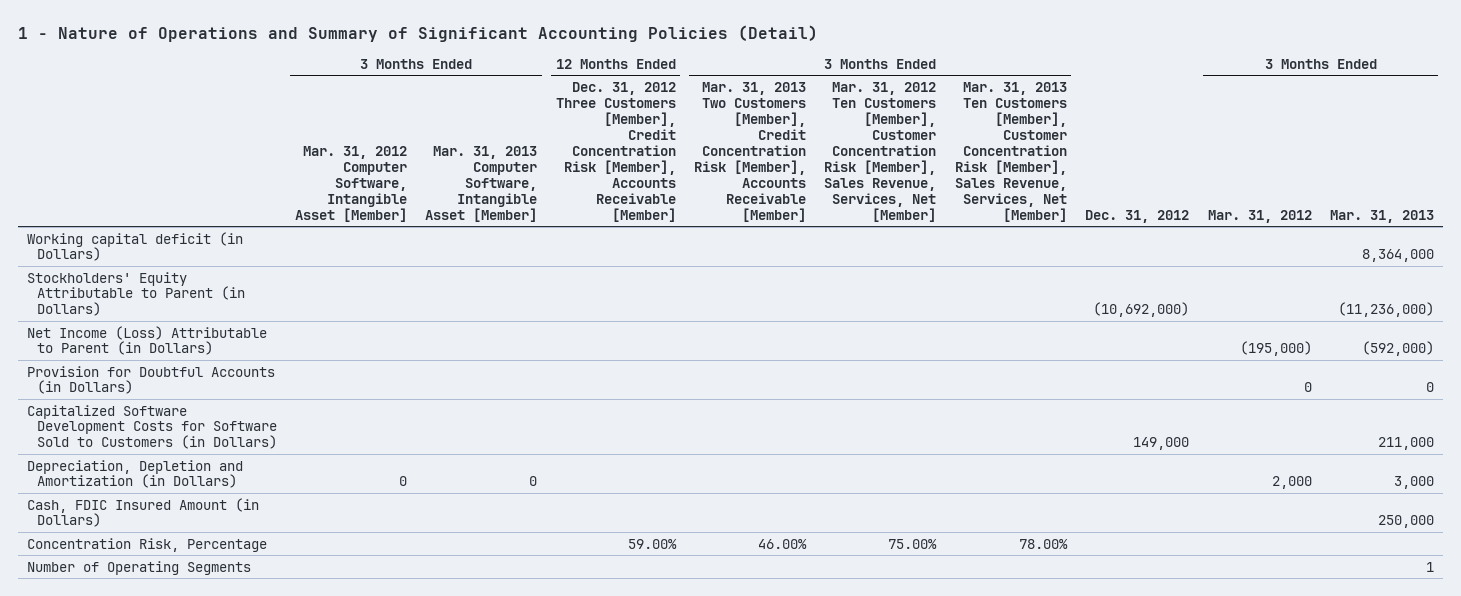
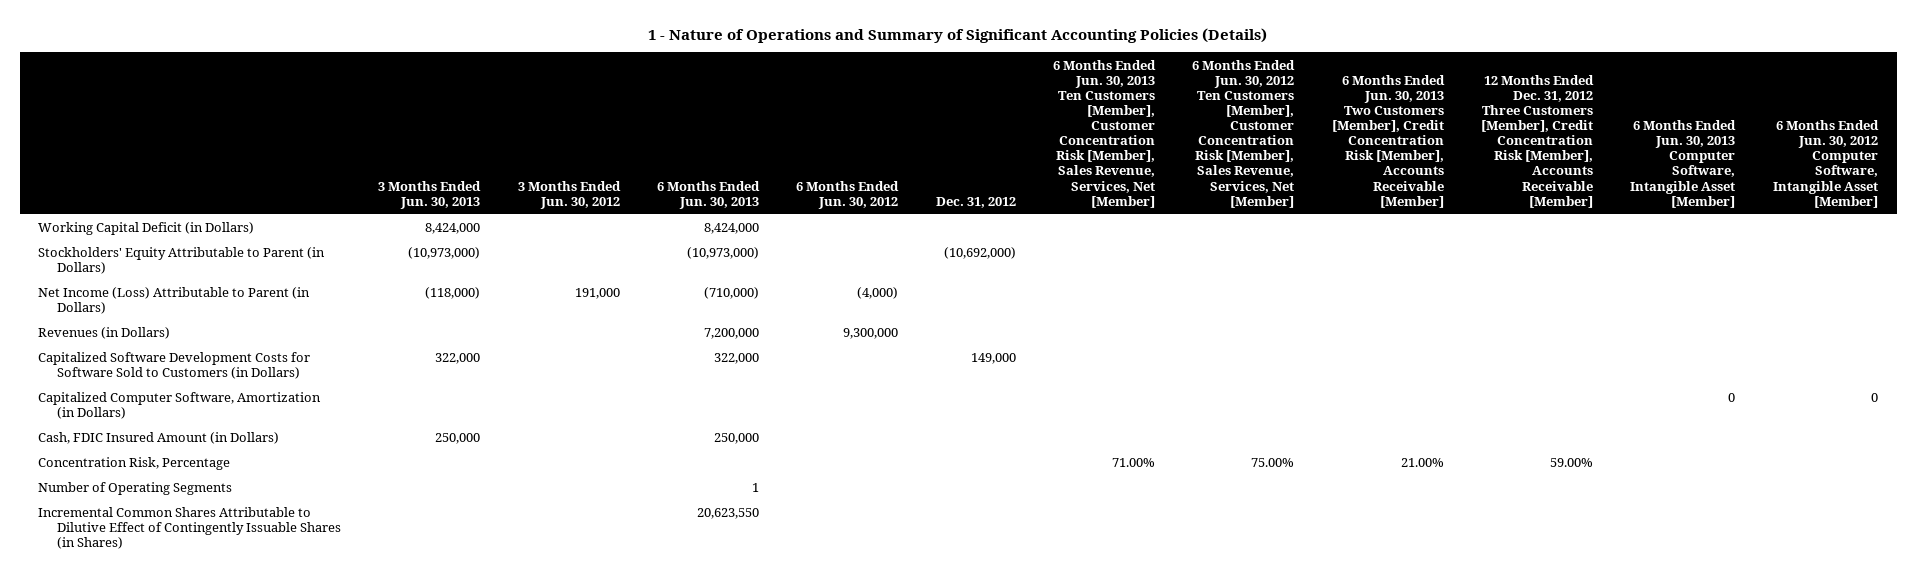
- 1 - Nature of Operations and Summary of Significant Accounting Policies (Detail)
+ 1 - Nature of Operations and Summary of Significant Accounting Policies (Details)
- | 3 Months Ended Mar. 31, 2012 Computer Software, Intangible Asset [Member] | 3 Months Ended Mar. 31, 2013 Computer Software, Intangible Asset [Member] | 12 Months Ended Dec. 31, 2012 Three Customers [Member], Credit Concentration Risk [Member], Accounts Receivable [Member] | 3 Months Ended Mar. 31, 2013 Two Customers [Member], Credit Concentration Risk [Member], Accounts Receivable [Member] | 3 Months Ended Mar. 31, 2012 Ten Customers [Member], Customer Concentration Risk [Member], Sales Revenue, Services, Net [Member] | 3 Months Ended Mar. 31, 2013 Ten Customers [Member], Customer Concentration Risk [Member], Sales Revenue, Services, Net [Member] | Dec. 31, 2012 | 3 Months Ended Mar. 31, 2012 | 3 Months Ended Mar. 31, 2013
+ | 3 Months Ended Jun. 30, 2013 | 3 Months Ended Jun. 30, 2012 | 6 Months Ended Jun. 30, 2013 | 6 Months Ended Jun. 30, 2012 | Dec. 31, 2012 | 6 Months Ended Jun. 30, 2013 Ten Customers [Member], Customer Concentration Risk [Member], Sales Revenue, Services, Net [Member] | 6 Months Ended Jun. 30, 2012 Ten Customers [Member], Customer Concentration Risk [Member], Sales Revenue, Services, Net [Member] | 6 Months Ended Jun. 30, 2013 Two Customers [Member], Credit Concentration Risk [Member], Accounts Receivable [Member] | 12 Months Ended Dec. 31, 2012 Three Customers [Member], Credit Concentration Risk [Member], Accounts Receivable [Member] | 6 Months Ended Jun. 30, 2013 Computer Software, Intangible Asset [Member] | 6 Months Ended Jun. 30, 2012 Computer Software, Intangible Asset [Member]
- Working capital deficit (in Dollars) | | | | | | | | | 8,364,000
+ Working Capital Deficit (in Dollars) | 8,424,000 | | 8,424,000 | | | | | | | |
- Provision for Doubtful Accounts (in Dollars) | | | | | | | | 0 | 0
+ Revenues (in Dollars) | | | 7,200,000 | 9,300,000 | | | | | | |
- Depreciation, Depletion and Amortization (in Dollars) | 0 | 0 | | | | | | 2,000 | 3,000
+ Capitalized Computer Software, Amortization (in Dollars) | | | | | | | | | | 0 | 0
+ Incremental Common Shares Attributable to Dilutive Effect of Contingently Issuable Shares (in Shares) | | | 20,623,550 | | | | | | | |

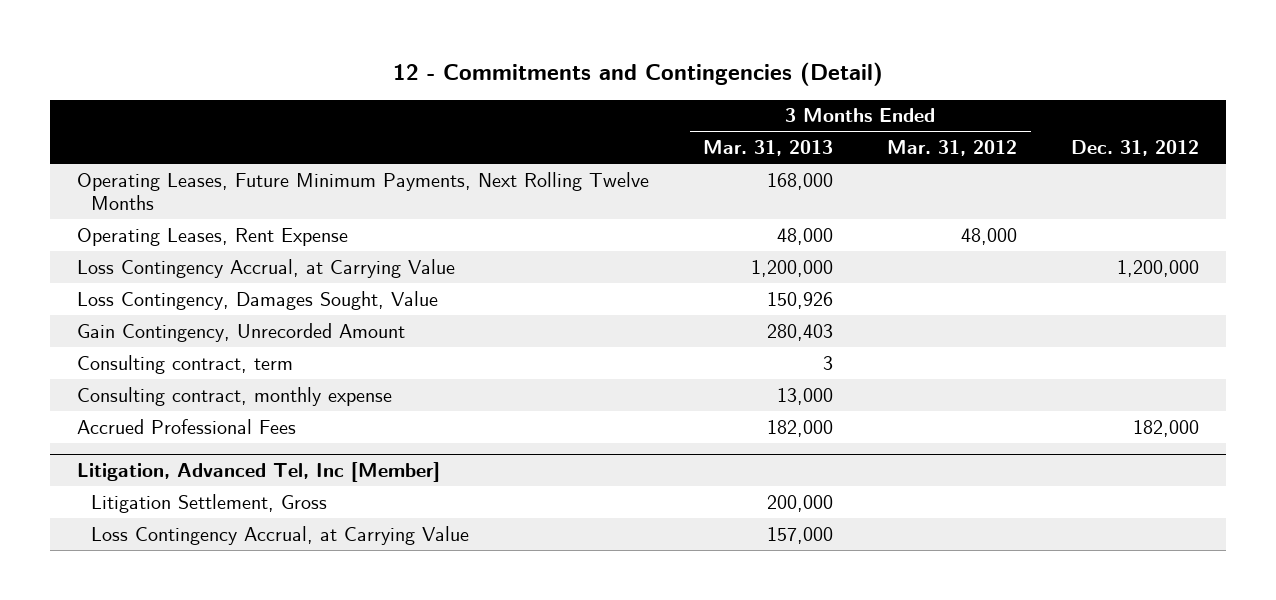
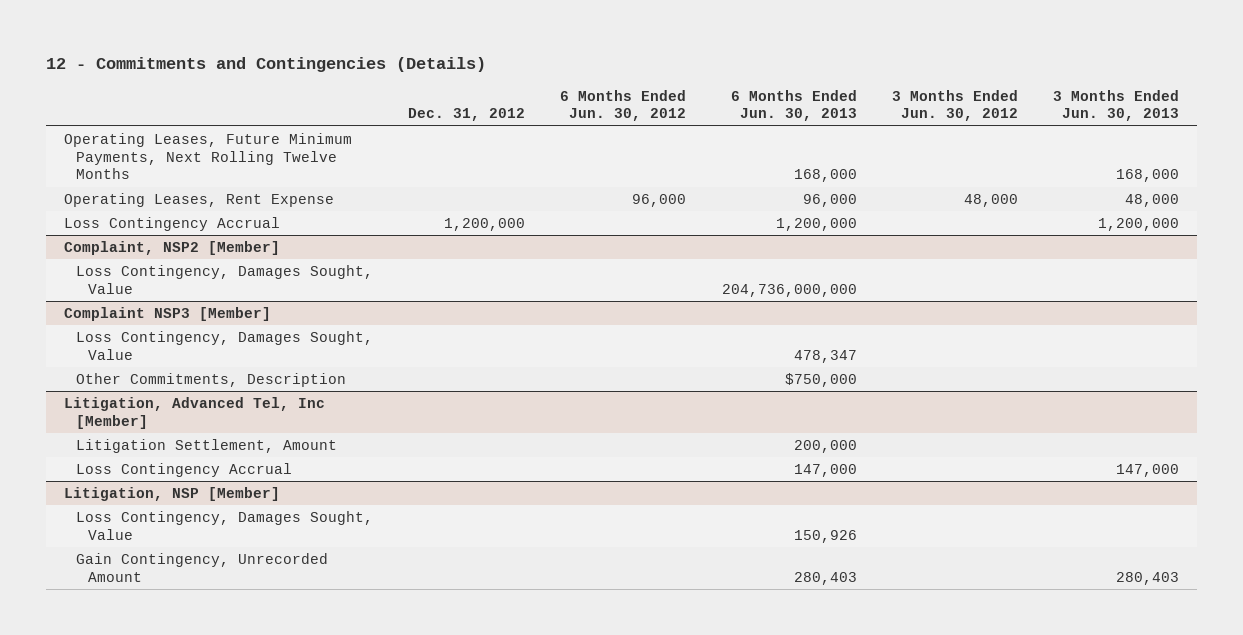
- 12 - Commitments and Contingencies (Detail)
+ 12 - Commitments and Contingencies (Details)
- | 3 Months Ended Mar. 31, 2013 | 3 Months Ended Mar. 31, 2012 | Dec. 31, 2012
+ | Dec. 31, 2012 | 6 Months Ended Jun. 30, 2012 | 6 Months Ended Jun. 30, 2013 | 3 Months Ended Jun. 30, 2012 | 3 Months Ended Jun. 30, 2013
- Loss Contingency Accrual, at Carrying Value | 1,200,000 | | 1,200,000
- Loss Contingency, Damages Sought, Value | 150,926 | |
- Gain Contingency, Unrecorded Amount | 280,403 | |
- Consulting contract, term | 3 | |
- Consulting contract, monthly expense | 13,000 | |
- Accrued Professional Fees | 182,000 | | 182,000
+ Loss Contingency Accrual | 1,200,000 | | 1,200,000 | | 1,200,000
+ Complaint, NSP2 [Member]
+ Loss Contingency, Damages Sought, Value | | | 204,736,000,000 | |
+ Complaint NSP3 [Member]
+ Loss Contingency, Damages Sought, Value | | | 478,347 | |
+ Other Commitments, Description | | | $750,000 | |
@ Litigation, Advanced Tel, Inc [Member]
- Litigation Settlement, Gross | 200,000 | |
- Loss Contingency Accrual, at Carrying Value | 157,000 | |
+ Litigation Settlement, Amount | | | 200,000 | |
+ Loss Contingency Accrual | | | 147,000 | | 147,000
+ Litigation, NSP [Member]
+ Loss Contingency, Damages Sought, Value | | | 150,926 | |
+ Gain Contingency, Unrecorded Amount | | | 280,403 | | 280,403

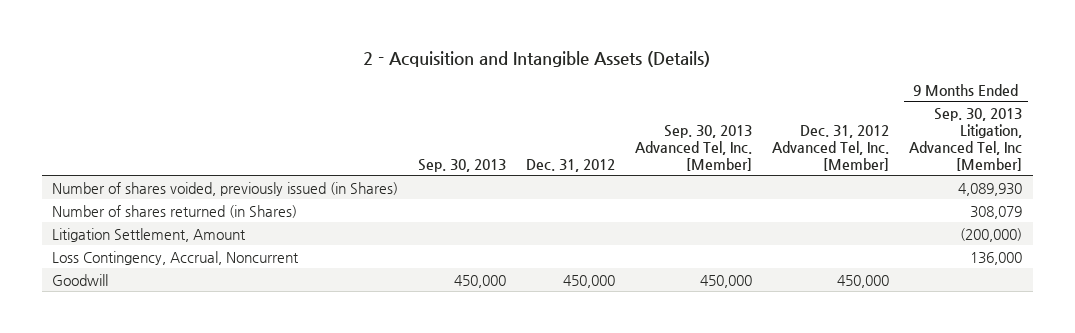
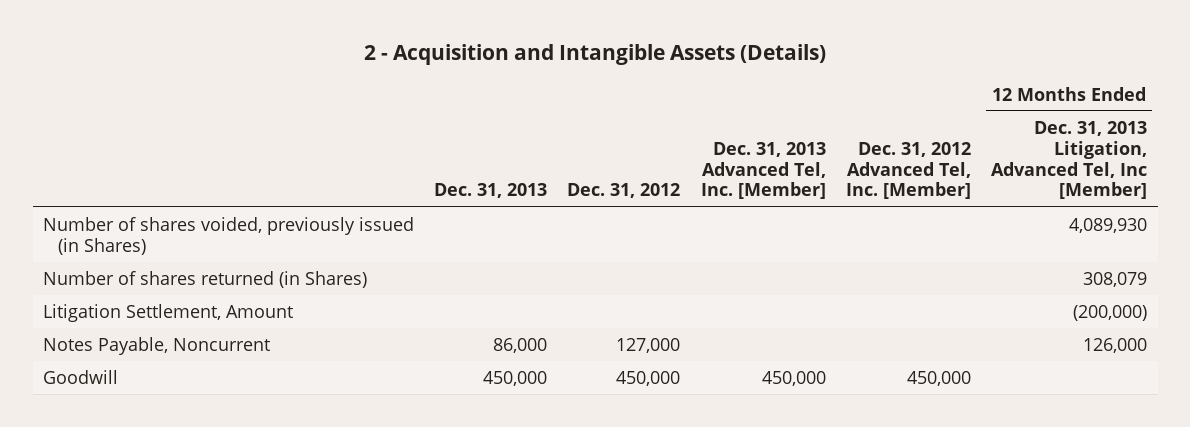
- | Sep. 30, 2013 | Dec. 31, 2012 | Sep. 30, 2013 Advanced Tel, Inc. [Member] | Dec. 31, 2012 Advanced Tel, Inc. [Member] | 9 Months Ended Sep. 30, 2013 Litigation, Advanced Tel, Inc [Member]
+ | Dec. 31, 2013 | Dec. 31, 2012 | Dec. 31, 2013 Advanced Tel, Inc. [Member] | Dec. 31, 2012 Advanced Tel, Inc. [Member] | 12 Months Ended Dec. 31, 2013 Litigation, Advanced Tel, Inc [Member]
- Loss Contingency, Accrual, Noncurrent | | | | | 136,000
+ Notes Payable, Noncurrent | 86,000 | 127,000 | | | 126,000

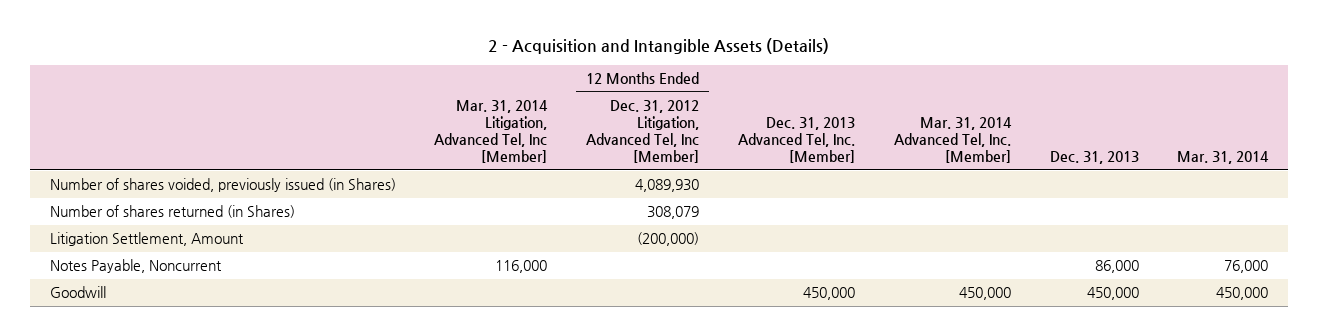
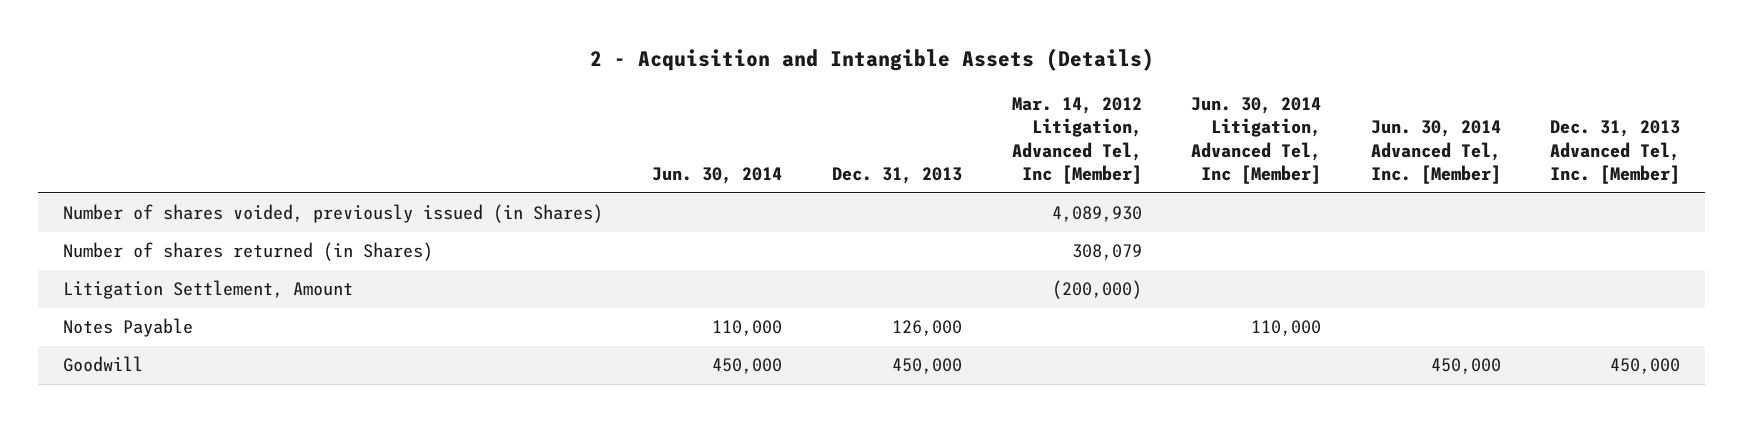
- | Mar. 31, 2014 Litigation, Advanced Tel, Inc [Member] | 12 Months Ended Dec. 31, 2012 Litigation, Advanced Tel, Inc [Member] | Dec. 31, 2013 Advanced Tel, Inc. [Member] | Mar. 31, 2014 Advanced Tel, Inc. [Member] | Dec. 31, 2013 | Mar. 31, 2014
+ | Jun. 30, 2014 | Dec. 31, 2013 | Mar. 14, 2012 Litigation, Advanced Tel, Inc [Member] | Jun. 30, 2014 Litigation, Advanced Tel, Inc [Member] | Jun. 30, 2014 Advanced Tel, Inc. [Member] | Dec. 31, 2013 Advanced Tel, Inc. [Member]
- Notes Payable, Noncurrent | 116,000 | | | | 86,000 | 76,000
+ Notes Payable | 110,000 | 126,000 | | 110,000 | |

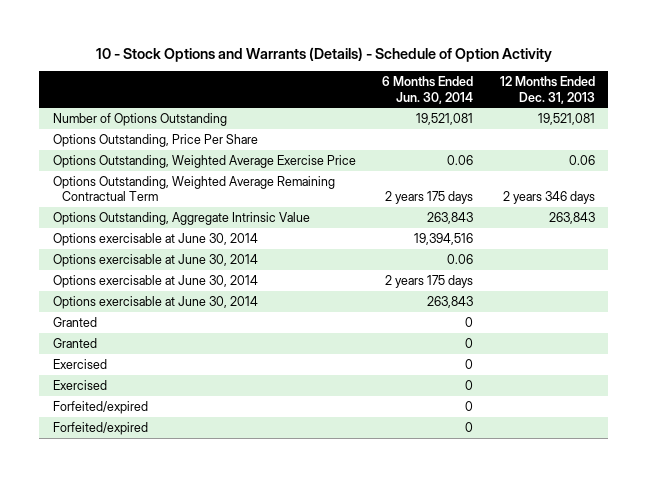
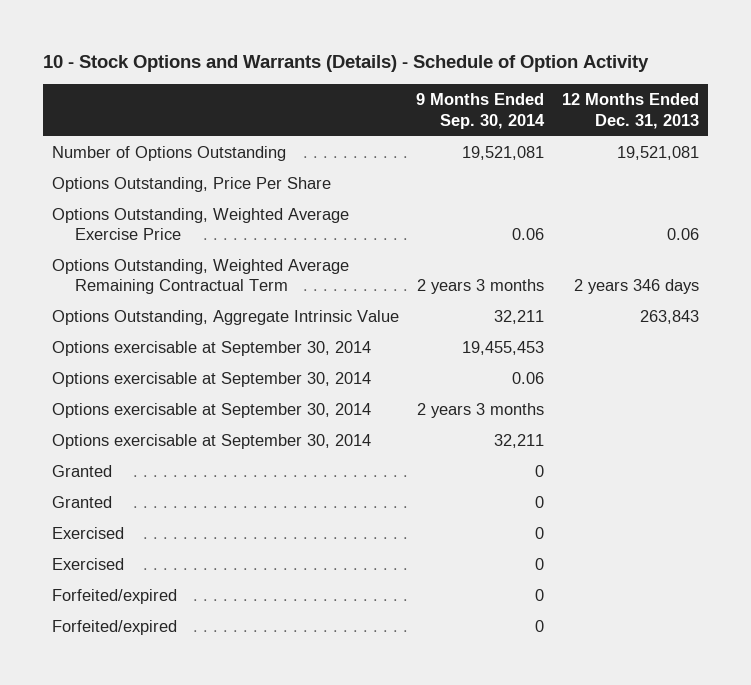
- | 6 Months Ended Jun. 30, 2014 | 12 Months Ended Dec. 31, 2013
+ | 9 Months Ended Sep. 30, 2014 | 12 Months Ended Dec. 31, 2013
- Options exercisable at June 30, 2014 | 19,394,516 |
- Options exercisable at June 30, 2014 | 0.06 |
- Options exercisable at June 30, 2014 | 2 years 175 days |
- Options exercisable at June 30, 2014 | 263,843 |
+ Options exercisable at September 30, 2014 | 19,455,453 |
+ Options exercisable at September 30, 2014 | 0.06 |
+ Options exercisable at September 30, 2014 | 2 years 3 months |
+ Options exercisable at September 30, 2014 | 32,211 |

